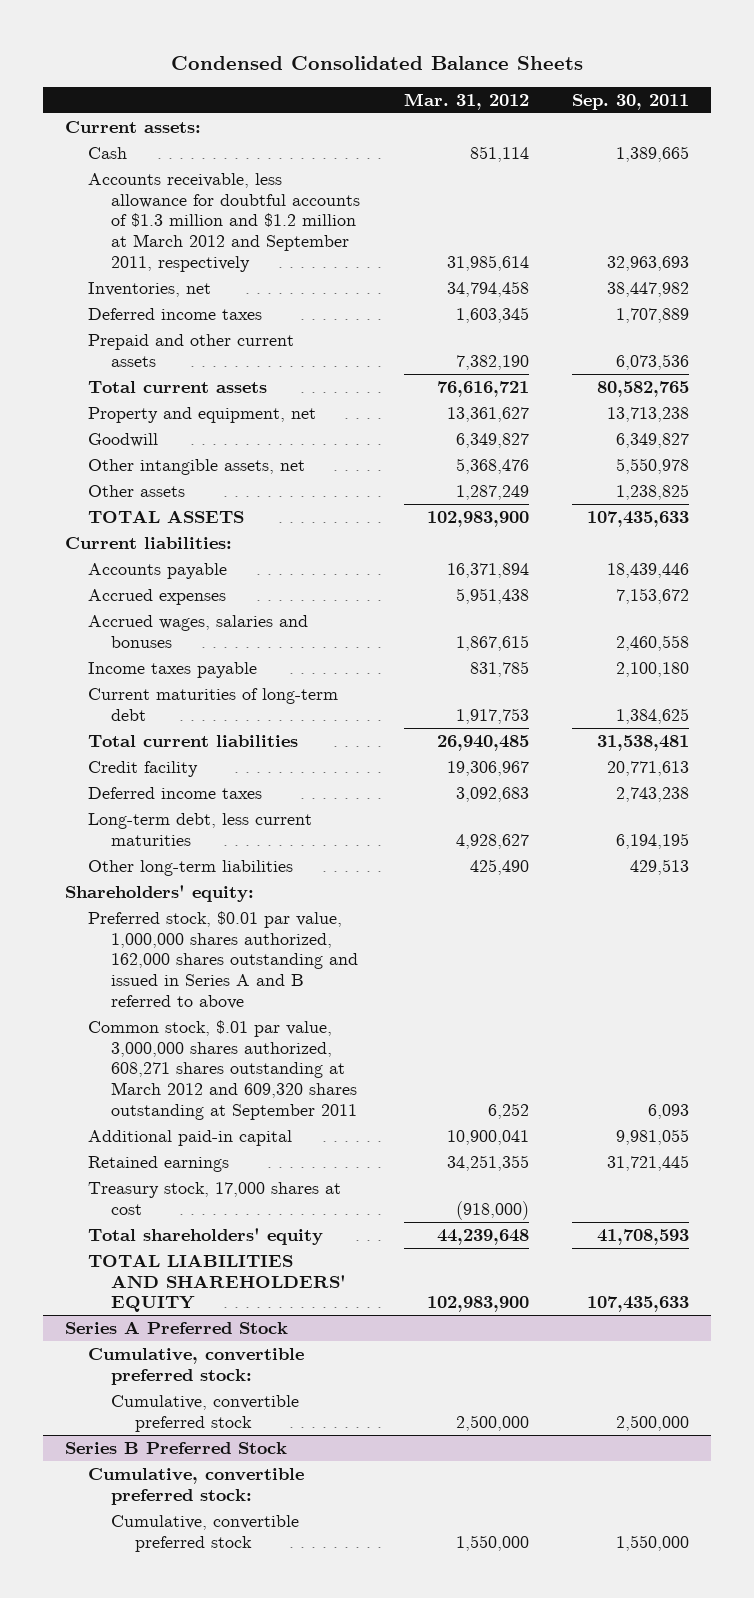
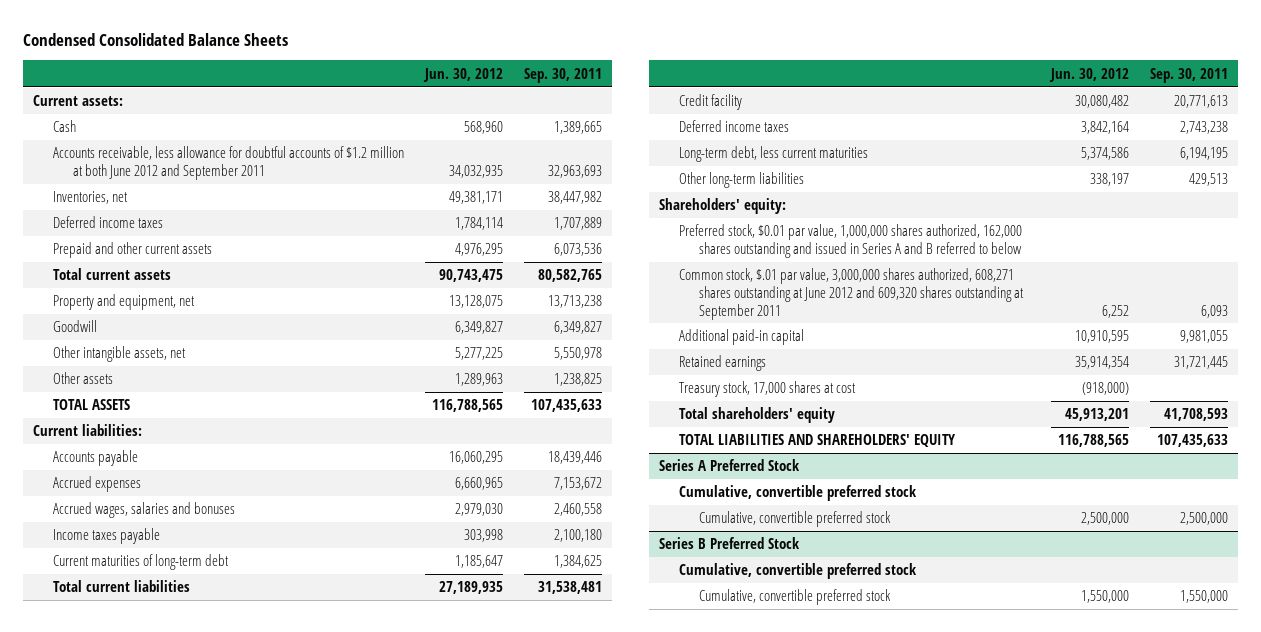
- | Mar. 31, 2012 | Sep. 30, 2011
+ | Jun. 30, 2012 | Sep. 30, 2011
- Accounts receivable, less allowance for doubtful accounts of $1.3 million and $1.2 million at March 2012 and September 2011, respectively | 31,985,614 | 32,963,693
+ Accounts receivable, less allowance for doubtful accounts of $1.2 million at both June 2012 and September 2011 | 34,032,935 | 32,963,693
- Preferred stock, $0.01 par value, 1,000,000 shares authorized, 162,000 shares outstanding and issued in Series A and B referred to above
- Common stock, $.01 par value, 3,000,000 shares authorized, 608,271 shares outstanding at March 2012 and 609,320 shares outstanding at September 2011 | 6,252 | 6,093
+ Preferred stock, $0.01 par value, 1,000,000 shares authorized, 162,000 shares outstanding and issued in Series A and B referred to below
+ Common stock, $.01 par value, 3,000,000 shares authorized, 608,271 shares outstanding at June 2012 and 609,320 shares outstanding at September 2011 | 6,252 | 6,093
@ Series A Preferred Stock
- Cumulative, convertible preferred stock:
+ Cumulative, convertible preferred stock
@ Series B Preferred Stock
- Cumulative, convertible preferred stock:
+ Cumulative, convertible preferred stock

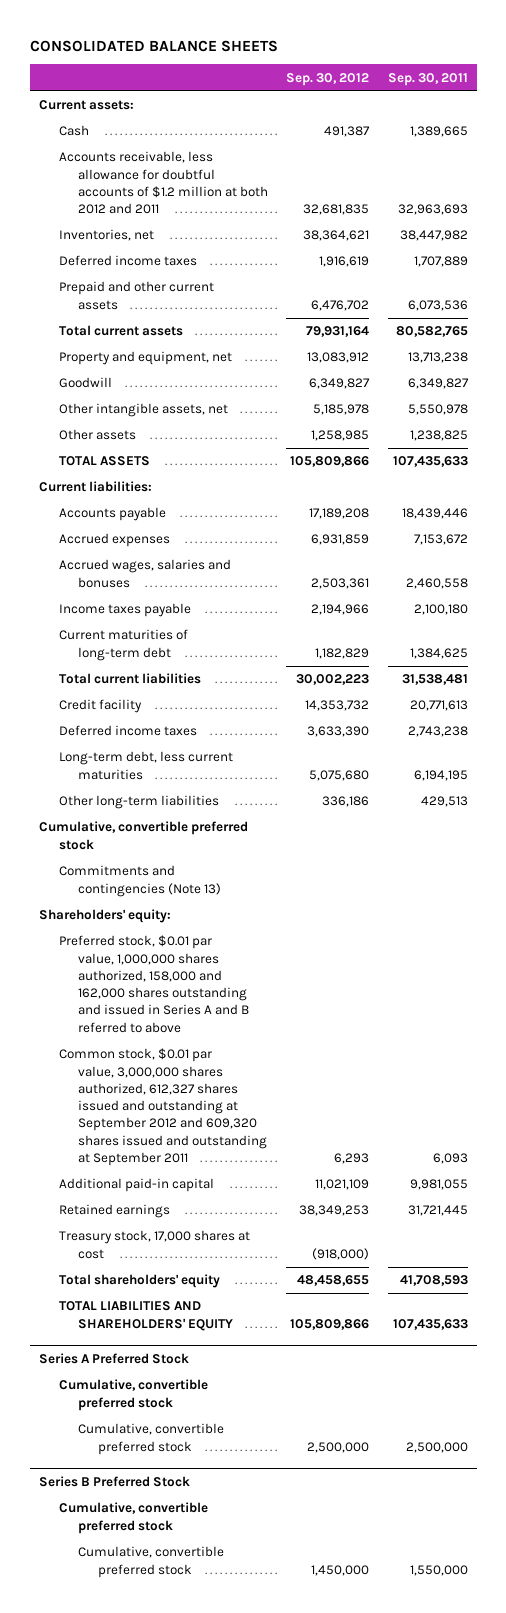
- Condensed Consolidated Balance Sheets
+ CONSOLIDATED BALANCE SHEETS
- | Jun. 30, 2012 | Sep. 30, 2011
+ | Sep. 30, 2012 | Sep. 30, 2011
- Accounts receivable, less allowance for doubtful accounts of $1.2 million at both June 2012 and September 2011 | 34,032,935 | 32,963,693
+ Accounts receivable, less allowance for doubtful accounts of $1.2 million at both 2012 and 2011 | 32,681,835 | 32,963,693
+ Cumulative, convertible preferred stock
+ Commitments and contingencies (Note 13)
- Preferred stock, $0.01 par value, 1,000,000 shares authorized, 162,000 shares outstanding and issued in Series A and B referred to below
- Common stock, $.01 par value, 3,000,000 shares authorized, 608,271 shares outstanding at June 2012 and 609,320 shares outstanding at September 2011 | 6,252 | 6,093
+ Preferred stock, $0.01 par value, 1,000,000 shares authorized, 158,000 and 162,000 shares outstanding and issued in Series A and B referred to above
+ Common stock, $0.01 par value, 3,000,000 shares authorized, 612,327 shares issued and outstanding at September 2012 and 609,320 shares issued and outstanding at September 2011 | 6,293 | 6,093

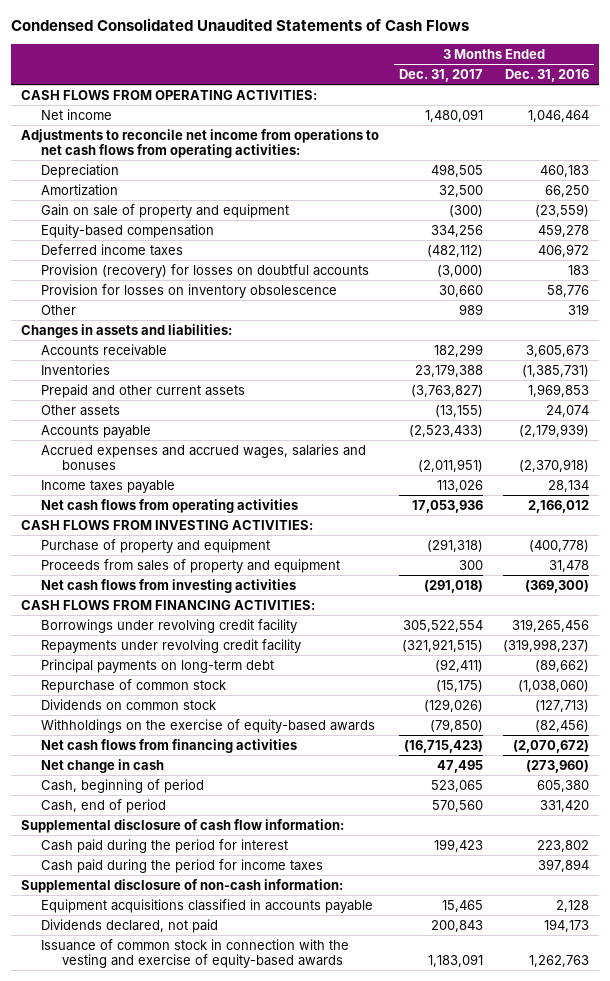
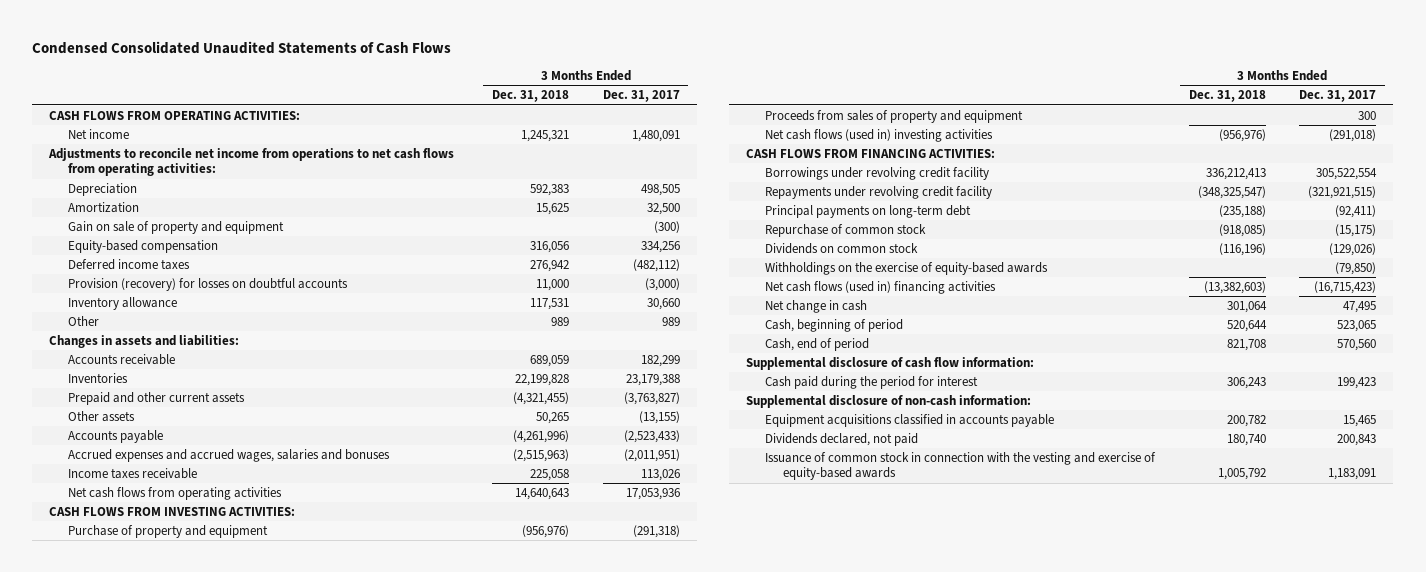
- | 3 Months Ended Dec. 31, 2017 | 3 Months Ended Dec. 31, 2016
+ | 3 Months Ended Dec. 31, 2018 | 3 Months Ended Dec. 31, 2017
- Provision for losses on inventory obsolescence | 30,660 | 58,776
+ Inventory allowance | 117,531 | 30,660
- Income taxes payable | 113,026 | 28,134
+ Income taxes receivable | 225,058 | 113,026
- Net cash flows from investing activities | (291,018) | (369,300)
+ Net cash flows (used in) investing activities | (956,976) | (291,018)
- Net cash flows from financing activities | (16,715,423) | (2,070,672)
+ Net cash flows (used in) financing activities | (13,382,603) | (16,715,423)
- Cash paid during the period for income taxes | | 397,894

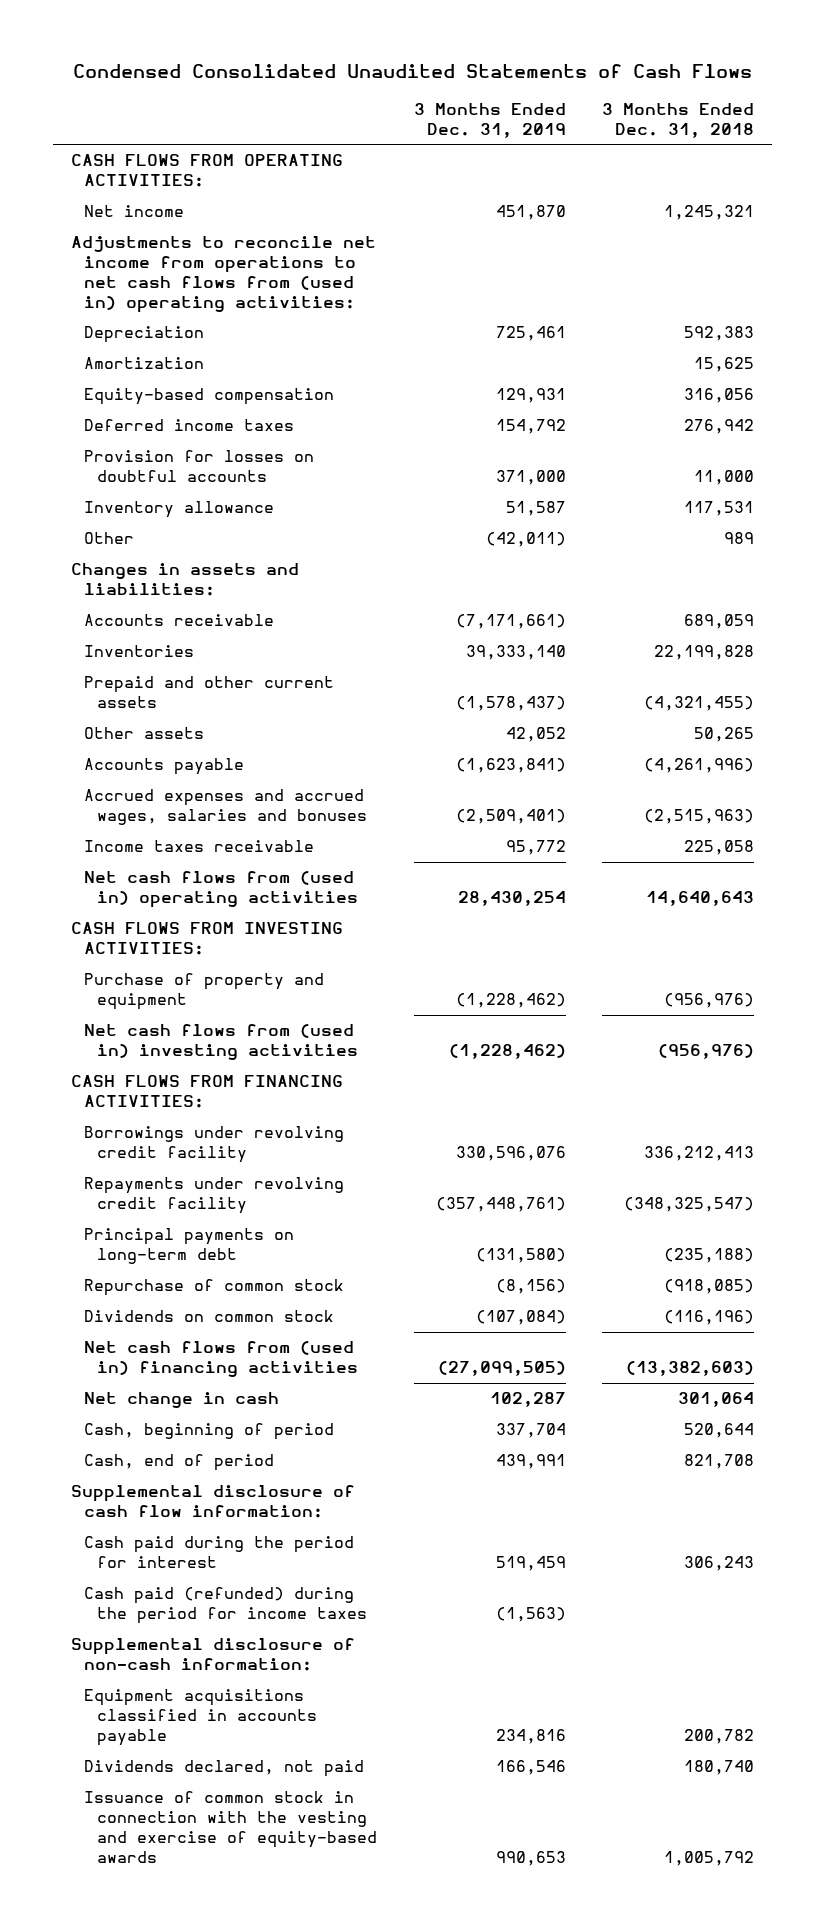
- | 3 Months Ended Dec. 31, 2018 | 3 Months Ended Dec. 31, 2017
+ | 3 Months Ended Dec. 31, 2019 | 3 Months Ended Dec. 31, 2018
- Adjustments to reconcile net income from operations to net cash flows from operating activities:
+ Adjustments to reconcile net income from operations to net cash flows from (used in) operating activities:
- Gain on sale of property and equipment | | (300)
- Provision (recovery) for losses on doubtful accounts | 11,000 | (3,000)
+ Provision for losses on doubtful accounts | 371,000 | 11,000
- Net cash flows from operating activities | 14,640,643 | 17,053,936
+ Net cash flows from (used in) operating activities | 28,430,254 | 14,640,643
- Proceeds from sales of property and equipment | | 300
- Net cash flows (used in) investing activities | (956,976) | (291,018)
+ Net cash flows from (used in) investing activities | (1,228,462) | (956,976)
- Withholdings on the exercise of equity-based awards | | (79,850)
- Net cash flows (used in) financing activities | (13,382,603) | (16,715,423)
+ Net cash flows from (used in) financing activities | (27,099,505) | (13,382,603)
+ Cash paid (refunded) during the period for income taxes | (1,563) |

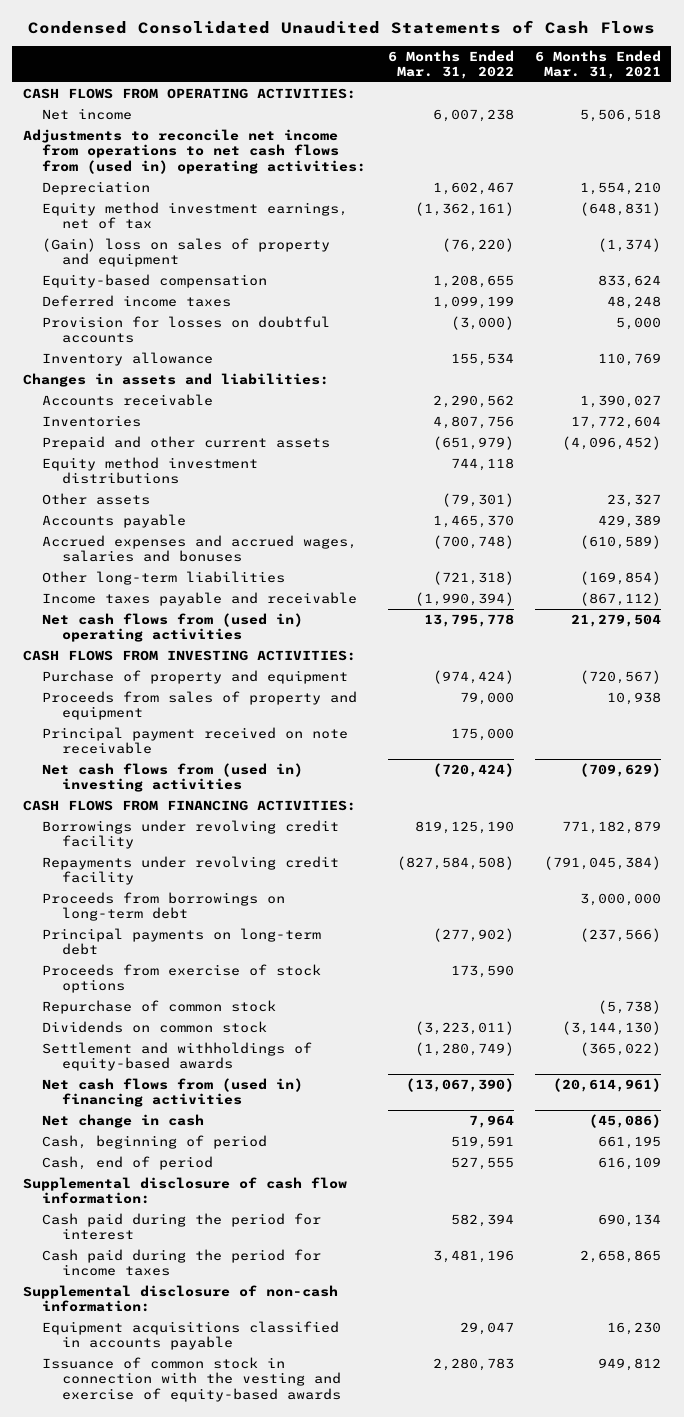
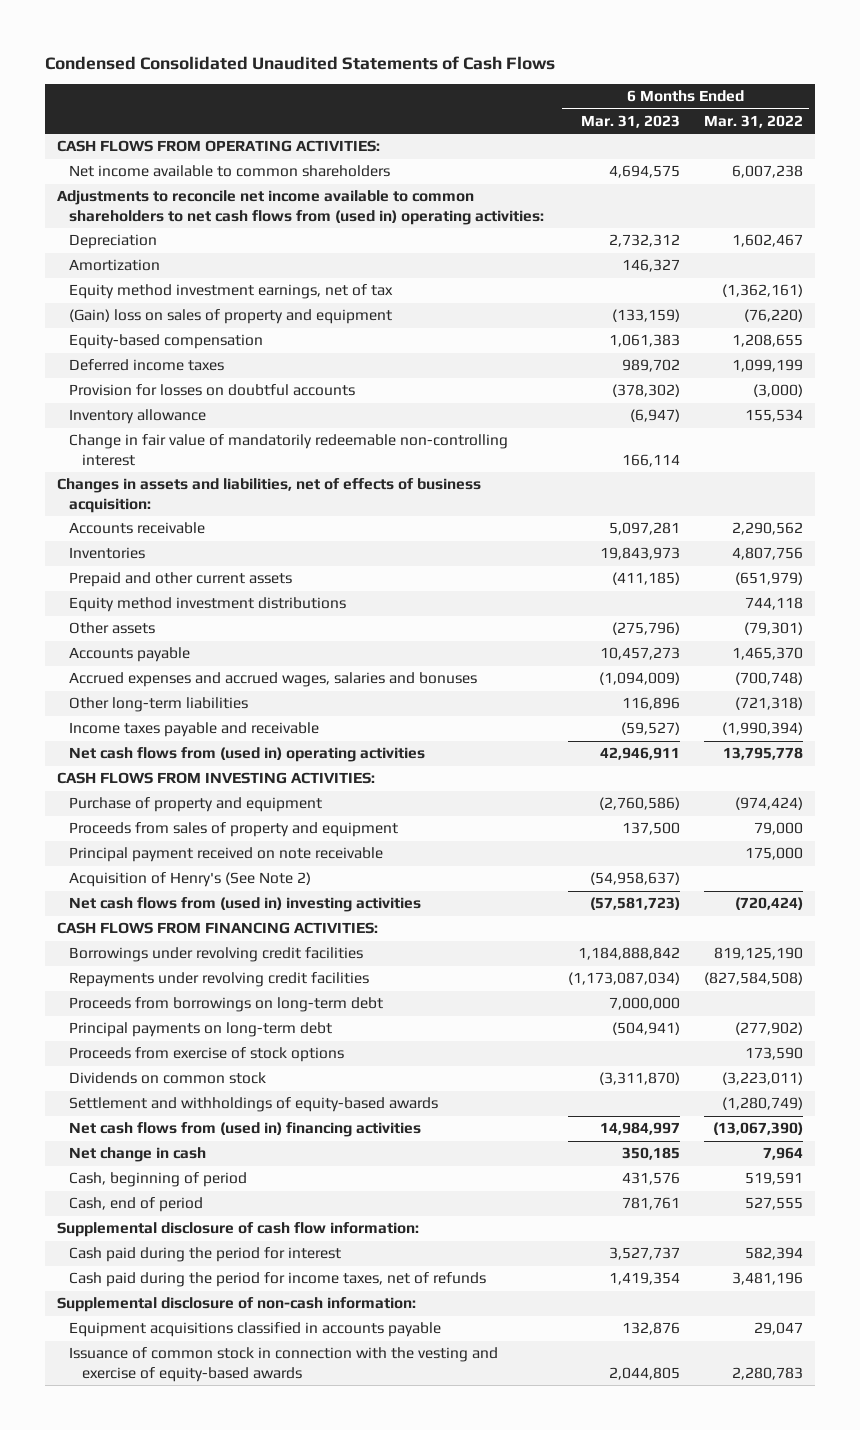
- | 6 Months Ended Mar. 31, 2022 | 6 Months Ended Mar. 31, 2021
+ | 6 Months Ended Mar. 31, 2023 | 6 Months Ended Mar. 31, 2022
- Net income | 6,007,238 | 5,506,518
- Adjustments to reconcile net income from operations to net cash flows from (used in) operating activities:
+ Net income available to common shareholders | 4,694,575 | 6,007,238
+ Adjustments to reconcile net income available to common shareholders to net cash flows from (used in) operating activities:
+ Amortization | 146,327 |
- Changes in assets and liabilities:
+ Change in fair value of mandatorily redeemable non-controlling interest | 166,114 |
+ Changes in assets and liabilities, net of effects of business acquisition:
+ Acquisition of Henry's (See Note 2) | (54,958,637) |
- Borrowings under revolving credit facility | 819,125,190 | 771,182,879
- Repayments under revolving credit facility | (827,584,508) | (791,045,384)
+ Borrowings under revolving credit facilities | 1,184,888,842 | 819,125,190
+ Repayments under revolving credit facilities | (1,173,087,034) | (827,584,508)
- Repurchase of common stock | | (5,738)
- Cash paid during the period for income taxes | 3,481,196 | 2,658,865
+ Cash paid during the period for income taxes, net of refunds | 1,419,354 | 3,481,196

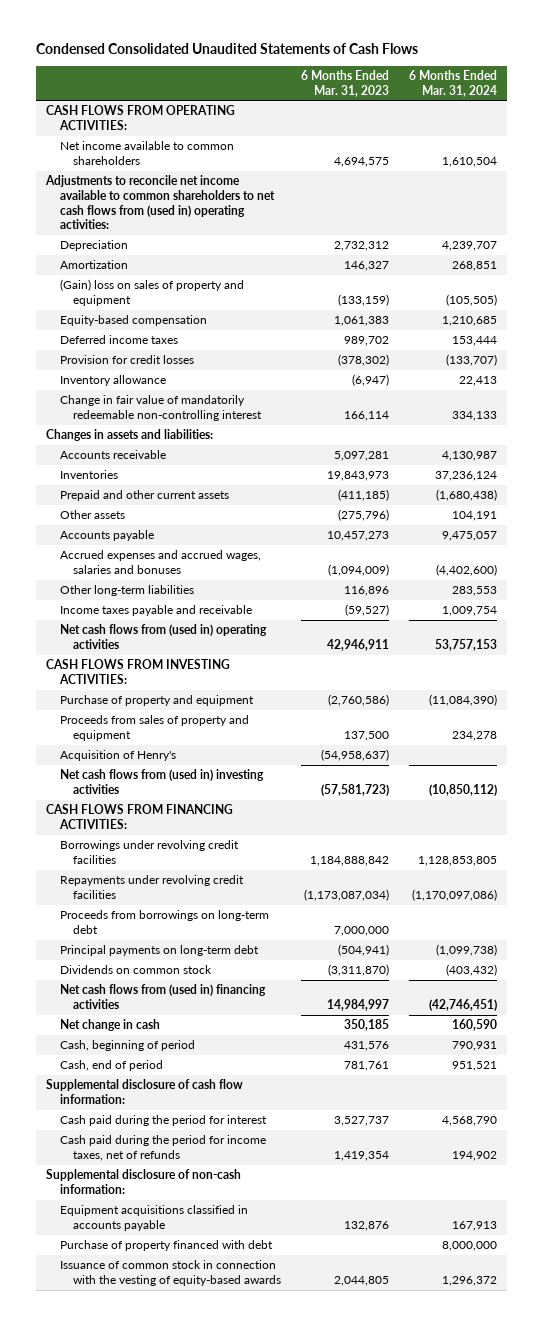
- | 6 Months Ended Mar. 31, 2023 | 6 Months Ended Mar. 31, 2022
+ | 6 Months Ended Mar. 31, 2023 | 6 Months Ended Mar. 31, 2024
- Equity method investment earnings, net of tax | | (1,362,161)
- Provision for losses on doubtful accounts | (378,302) | (3,000)
+ Provision for credit losses | (378,302) | (133,707)
- Changes in assets and liabilities, net of effects of business acquisition:
+ Changes in assets and liabilities:
- Equity method investment distributions | | 744,118
- Principal payment received on note receivable | | 175,000
- Acquisition of Henry's (See Note 2) | (54,958,637) |
+ Acquisition of Henry's | (54,958,637) |
- Proceeds from exercise of stock options | | 173,590
- Settlement and withholdings of equity-based awards | | (1,280,749)
- Issuance of common stock in connection with the vesting and exercise of equity-based awards | 2,044,805 | 2,280,783
+ Purchase of property financed with debt | | 8,000,000
+ Issuance of common stock in connection with the vesting of equity-based awards | 2,044,805 | 1,296,372

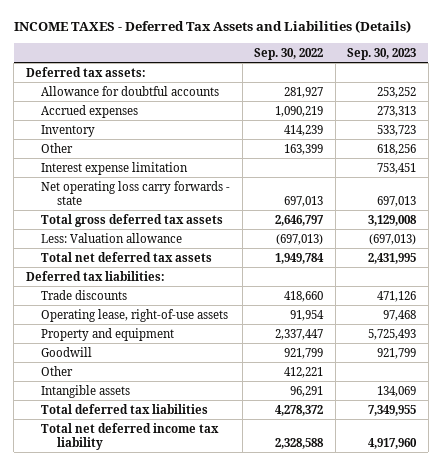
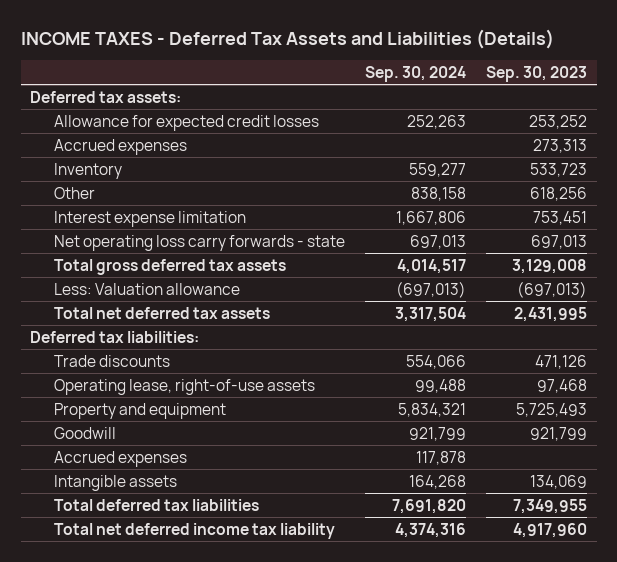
- | Sep. 30, 2022 | Sep. 30, 2023
+ | Sep. 30, 2024 | Sep. 30, 2023
- Allowance for doubtful accounts | 281,927 | 253,252
+ Allowance for expected credit losses | 252,263 | 253,252
- Other | 412,221 |
+ Accrued expenses | 117,878 |

